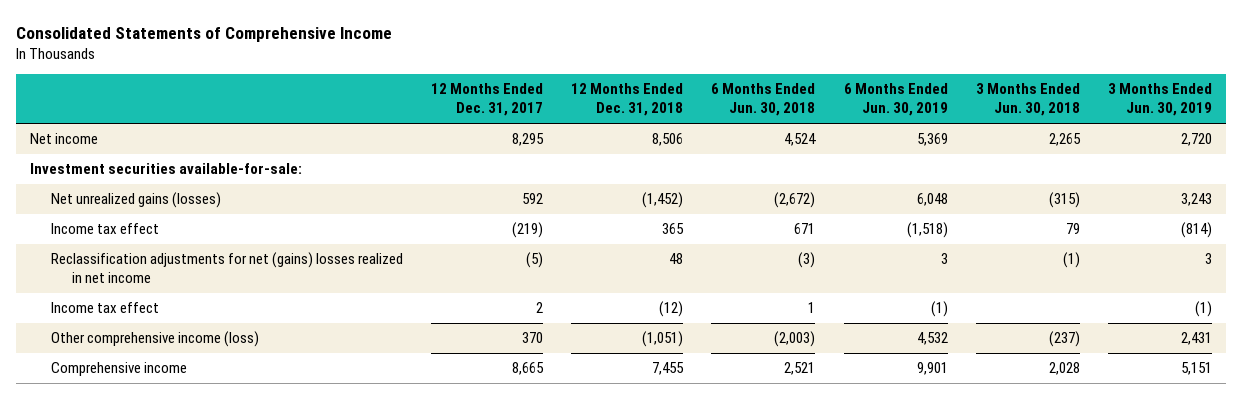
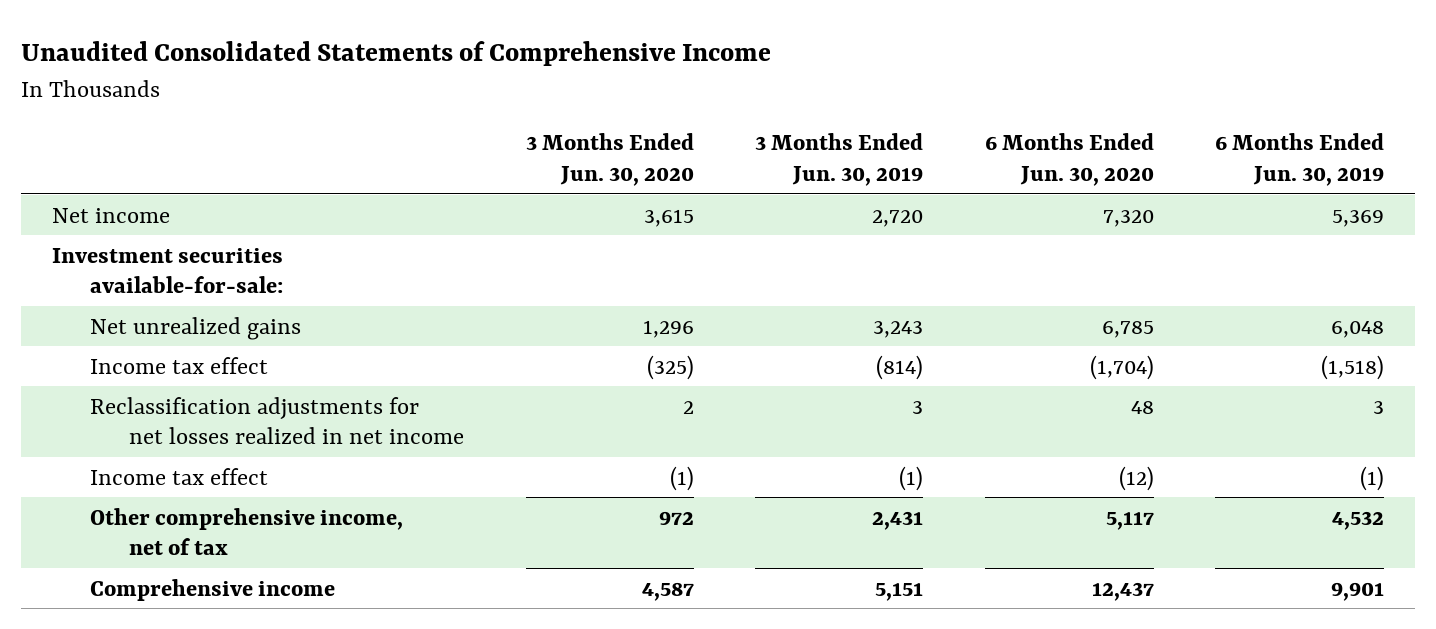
- Consolidated Statements of Comprehensive Income
+ Unaudited Consolidated Statements of Comprehensive Income
- | 12 Months Ended Dec. 31, 2017 | 12 Months Ended Dec. 31, 2018 | 6 Months Ended Jun. 30, 2018 | 6 Months Ended Jun. 30, 2019 | 3 Months Ended Jun. 30, 2018 | 3 Months Ended Jun. 30, 2019
+ | 3 Months Ended Jun. 30, 2020 | 3 Months Ended Jun. 30, 2019 | 6 Months Ended Jun. 30, 2020 | 6 Months Ended Jun. 30, 2019
- Net unrealized gains (losses) | 592 | (1,452) | (2,672) | 6,048 | (315) | 3,243
+ Net unrealized gains | 1,296 | 3,243 | 6,785 | 6,048
- Reclassification adjustments for net (gains) losses realized in net income | (5) | 48 | (3) | 3 | (1) | 3
+ Reclassification adjustments for net losses realized in net income | 2 | 3 | 48 | 3
- Other comprehensive income (loss) | 370 | (1,051) | (2,003) | 4,532 | (237) | 2,431
+ Other comprehensive income, net of tax | 972 | 2,431 | 5,117 | 4,532

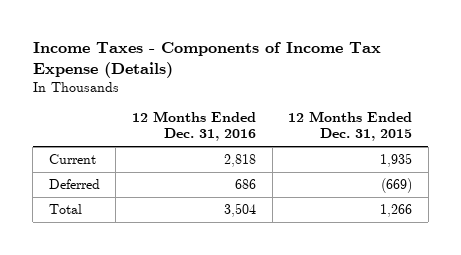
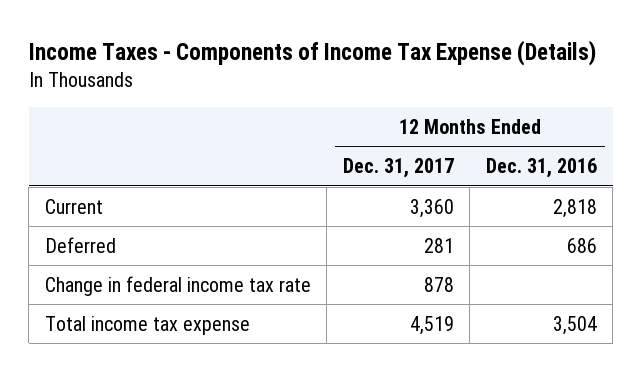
- | 12 Months Ended Dec. 31, 2016 | 12 Months Ended Dec. 31, 2015
+ | 12 Months Ended Dec. 31, 2017 | 12 Months Ended Dec. 31, 2016
- Total | 3,504 | 1,266
+ Change in federal income tax rate | 878 |
+ Total income tax expense | 4,519 | 3,504

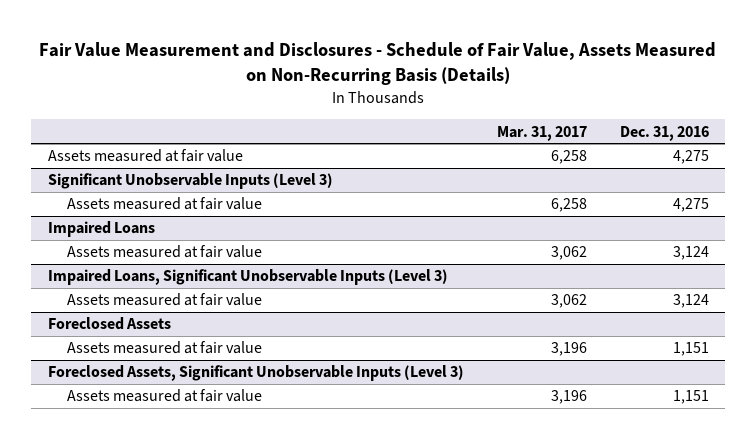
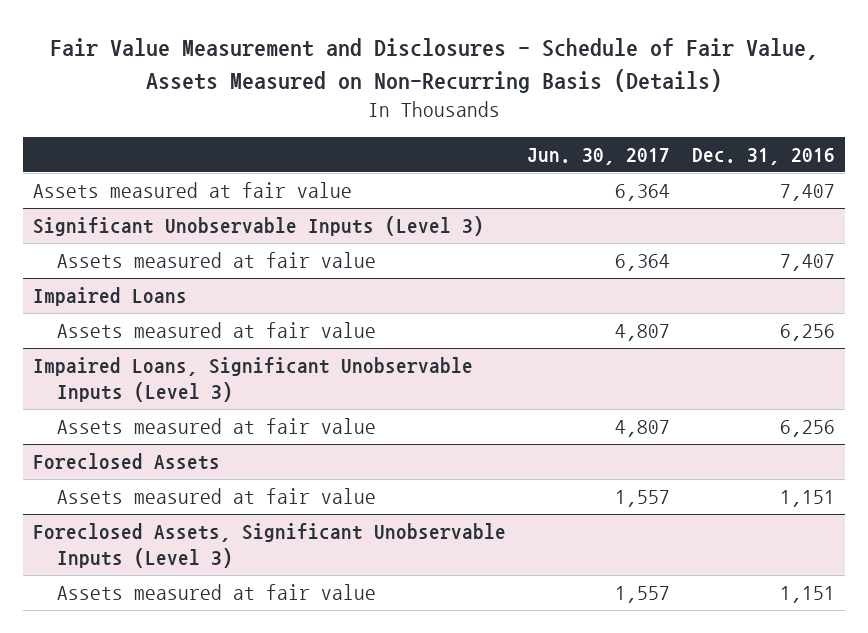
- | Mar. 31, 2017 | Dec. 31, 2016
+ | Jun. 30, 2017 | Dec. 31, 2016
- Assets measured at fair value | 6,258 | 4,275
+ Assets measured at fair value | 6,364 | 7,407
@ Significant Unobservable Inputs (Level 3)
- Assets measured at fair value | 6,258 | 4,275
+ Assets measured at fair value | 6,364 | 7,407
@ Impaired Loans
- Assets measured at fair value | 3,062 | 3,124
+ Assets measured at fair value | 4,807 | 6,256
@ Impaired Loans, Significant Unobservable Inputs (Level 3)
- Assets measured at fair value | 3,062 | 3,124
+ Assets measured at fair value | 4,807 | 6,256

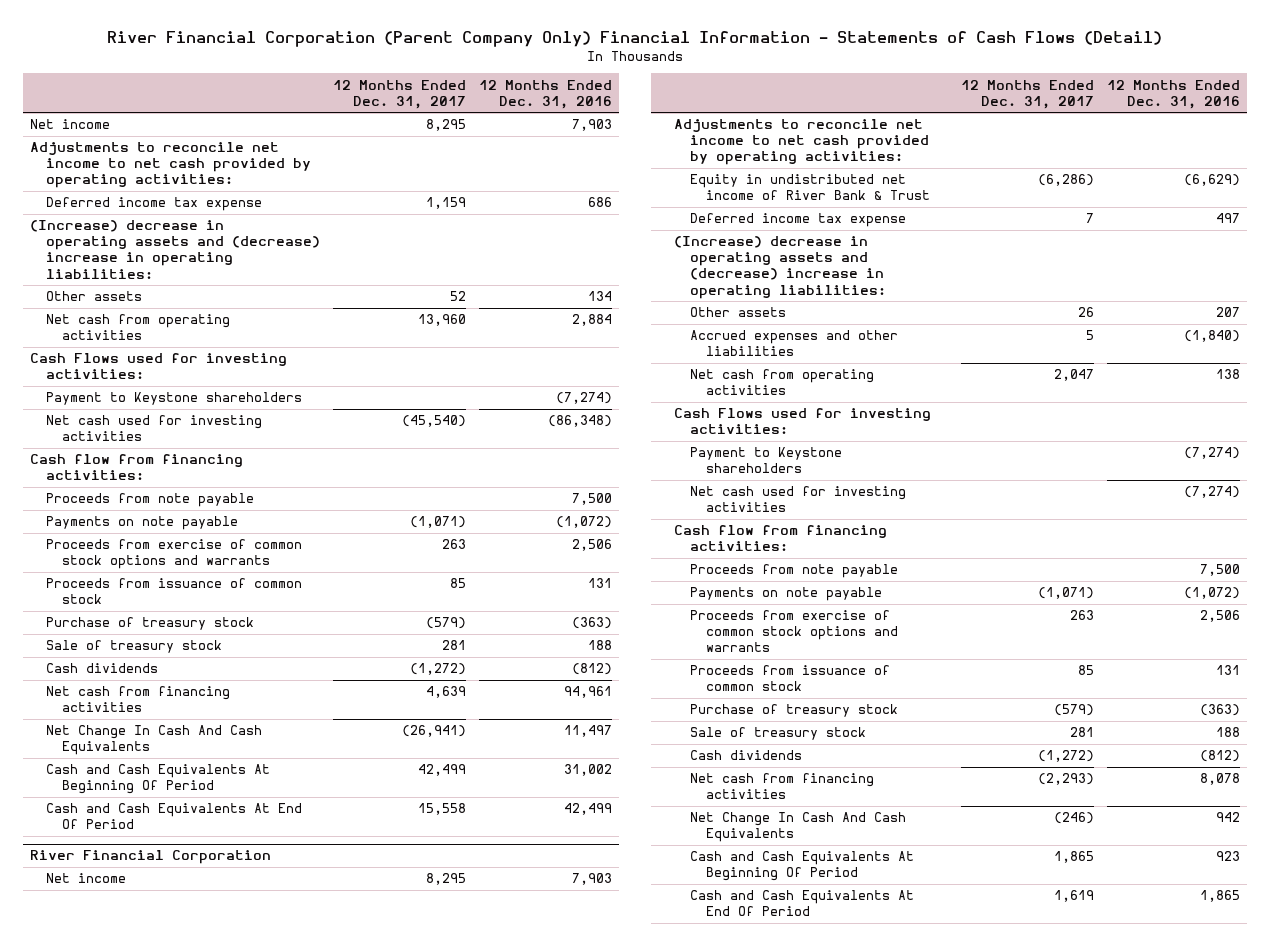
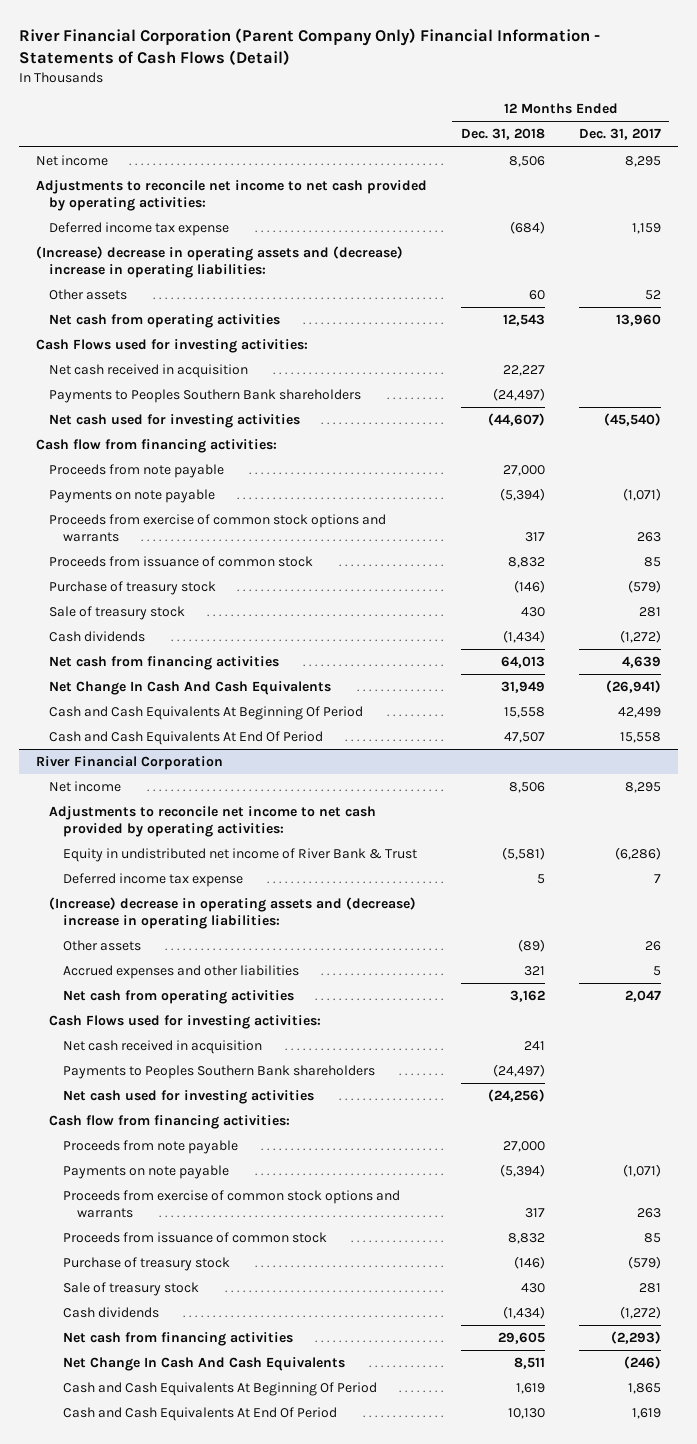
- | 12 Months Ended Dec. 31, 2017 | 12 Months Ended Dec. 31, 2016
+ | 12 Months Ended Dec. 31, 2018 | 12 Months Ended Dec. 31, 2017
- Payment to Keystone shareholders | | (7,274)
+ Net cash received in acquisition | 22,227 |
+ Payments to Peoples Southern Bank shareholders | (24,497) |
@ River Financial Corporation
- Payment to Keystone shareholders | | (7,274)
+ Net cash received in acquisition | 241 |
+ Payments to Peoples Southern Bank shareholders | (24,497) |

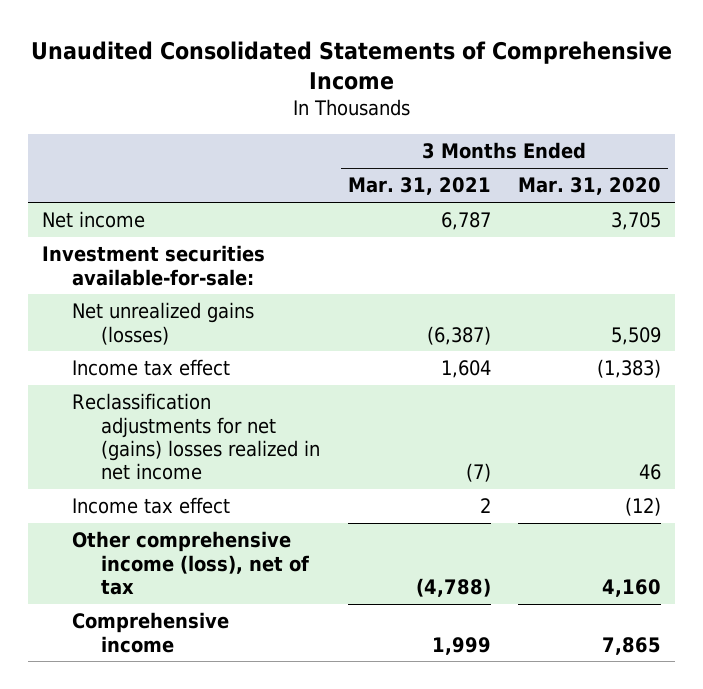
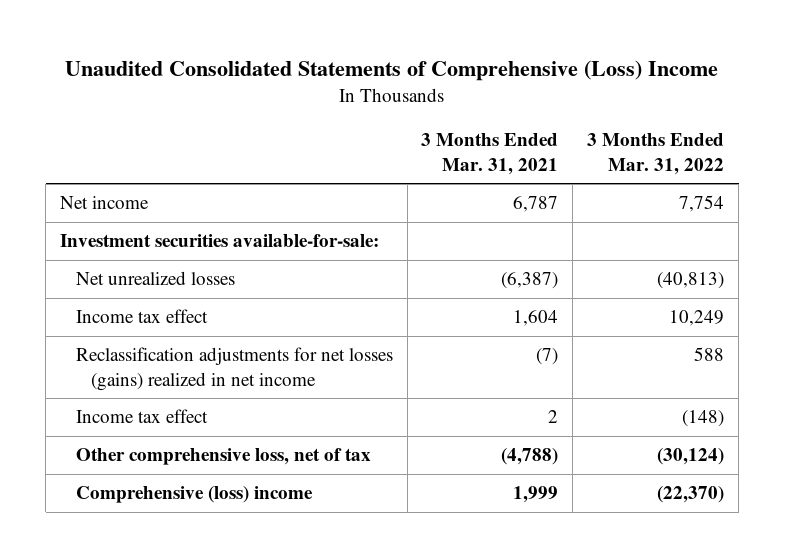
- Unaudited Consolidated Statements of Comprehensive Income
+ Unaudited Consolidated Statements of Comprehensive (Loss) Income
- | 3 Months Ended Mar. 31, 2021 | 3 Months Ended Mar. 31, 2020
+ | 3 Months Ended Mar. 31, 2021 | 3 Months Ended Mar. 31, 2022
- Net unrealized gains (losses) | (6,387) | 5,509
+ Net unrealized losses | (6,387) | (40,813)
- Reclassification adjustments for net (gains) losses realized in net income | (7) | 46
+ Reclassification adjustments for net losses (gains) realized in net income | (7) | 588
- Other comprehensive income (loss), net of tax | (4,788) | 4,160
- Comprehensive income | 1,999 | 7,865
+ Other comprehensive loss, net of tax | (4,788) | (30,124)
+ Comprehensive (loss) income | 1,999 | (22,370)

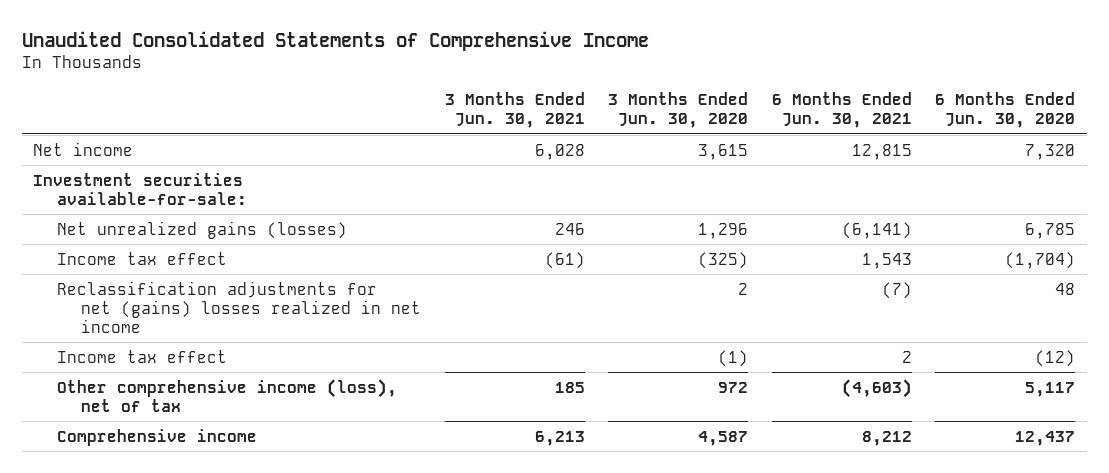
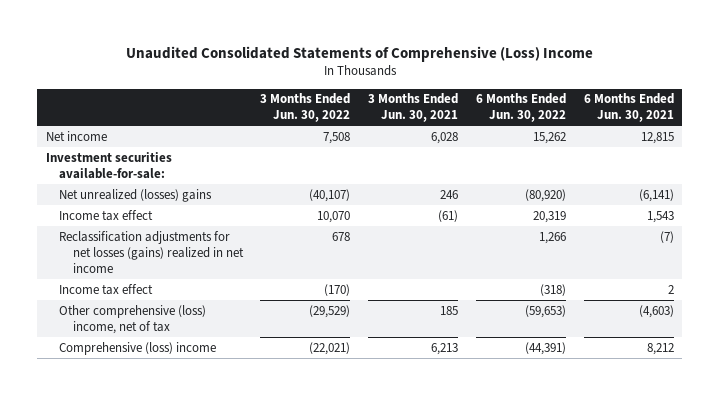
- Unaudited Consolidated Statements of Comprehensive Income
+ Unaudited Consolidated Statements of Comprehensive (Loss) Income
- | 3 Months Ended Jun. 30, 2021 | 3 Months Ended Jun. 30, 2020 | 6 Months Ended Jun. 30, 2021 | 6 Months Ended Jun. 30, 2020
+ | 3 Months Ended Jun. 30, 2022 | 3 Months Ended Jun. 30, 2021 | 6 Months Ended Jun. 30, 2022 | 6 Months Ended Jun. 30, 2021
- Net unrealized gains (losses) | 246 | 1,296 | (6,141) | 6,785
+ Net unrealized (losses) gains | (40,107) | 246 | (80,920) | (6,141)
- Reclassification adjustments for net (gains) losses realized in net income | | 2 | (7) | 48
+ Reclassification adjustments for net losses (gains) realized in net income | 678 | | 1,266 | (7)
- Other comprehensive income (loss), net of tax | 185 | 972 | (4,603) | 5,117
- Comprehensive income | 6,213 | 4,587 | 8,212 | 12,437
+ Other comprehensive (loss) income, net of tax | (29,529) | 185 | (59,653) | (4,603)
+ Comprehensive (loss) income | (22,021) | 6,213 | (44,391) | 8,212

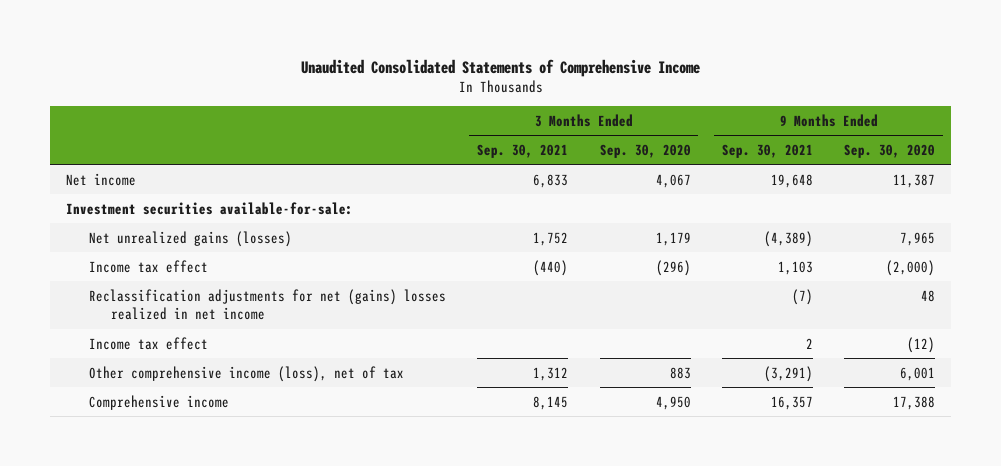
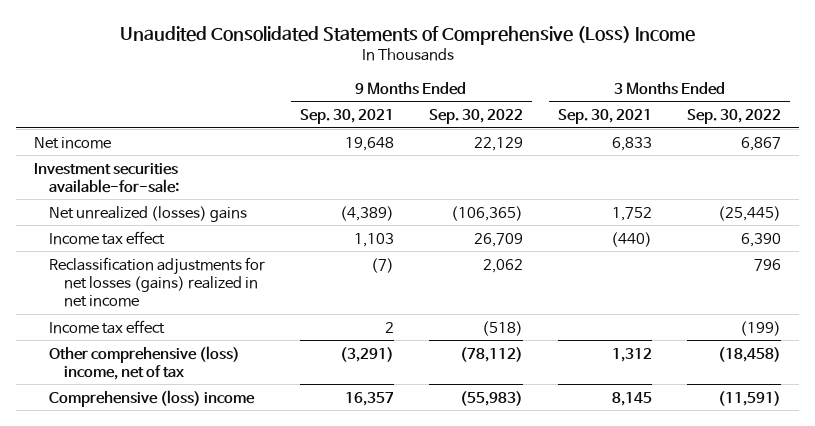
- Unaudited Consolidated Statements of Comprehensive Income
+ Unaudited Consolidated Statements of Comprehensive (Loss) Income
- | 3 Months Ended Sep. 30, 2021 | 3 Months Ended Sep. 30, 2020 | 9 Months Ended Sep. 30, 2021 | 9 Months Ended Sep. 30, 2020
+ | 9 Months Ended Sep. 30, 2021 | 9 Months Ended Sep. 30, 2022 | 3 Months Ended Sep. 30, 2021 | 3 Months Ended Sep. 30, 2022
- Net unrealized gains (losses) | 1,752 | 1,179 | (4,389) | 7,965
+ Net unrealized (losses) gains | (4,389) | (106,365) | 1,752 | (25,445)
- Reclassification adjustments for net (gains) losses realized in net income | | | (7) | 48
+ Reclassification adjustments for net losses (gains) realized in net income | (7) | 2,062 | | 796
- Other comprehensive income (loss), net of tax | 1,312 | 883 | (3,291) | 6,001
- Comprehensive income | 8,145 | 4,950 | 16,357 | 17,388
+ Other comprehensive (loss) income, net of tax | (3,291) | (78,112) | 1,312 | (18,458)
+ Comprehensive (loss) income | 16,357 | (55,983) | 8,145 | (11,591)

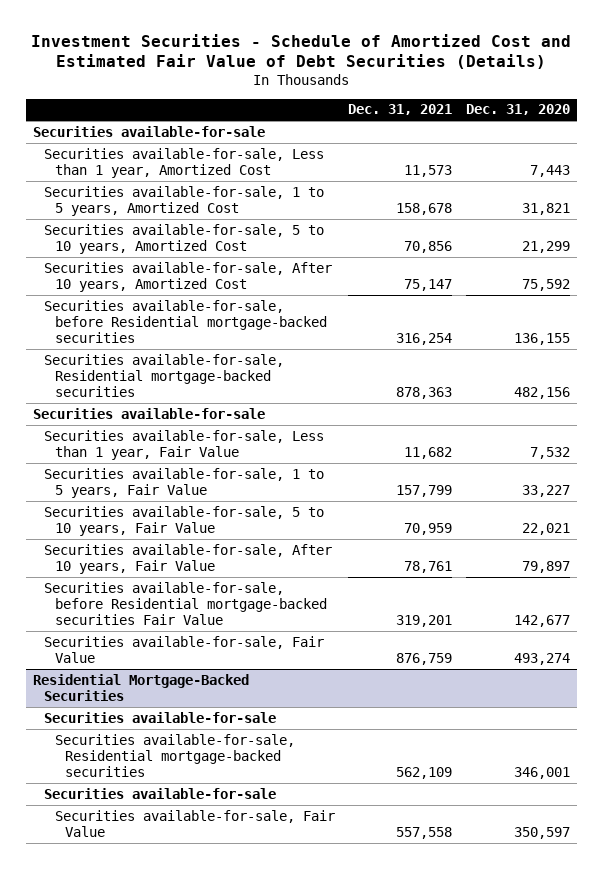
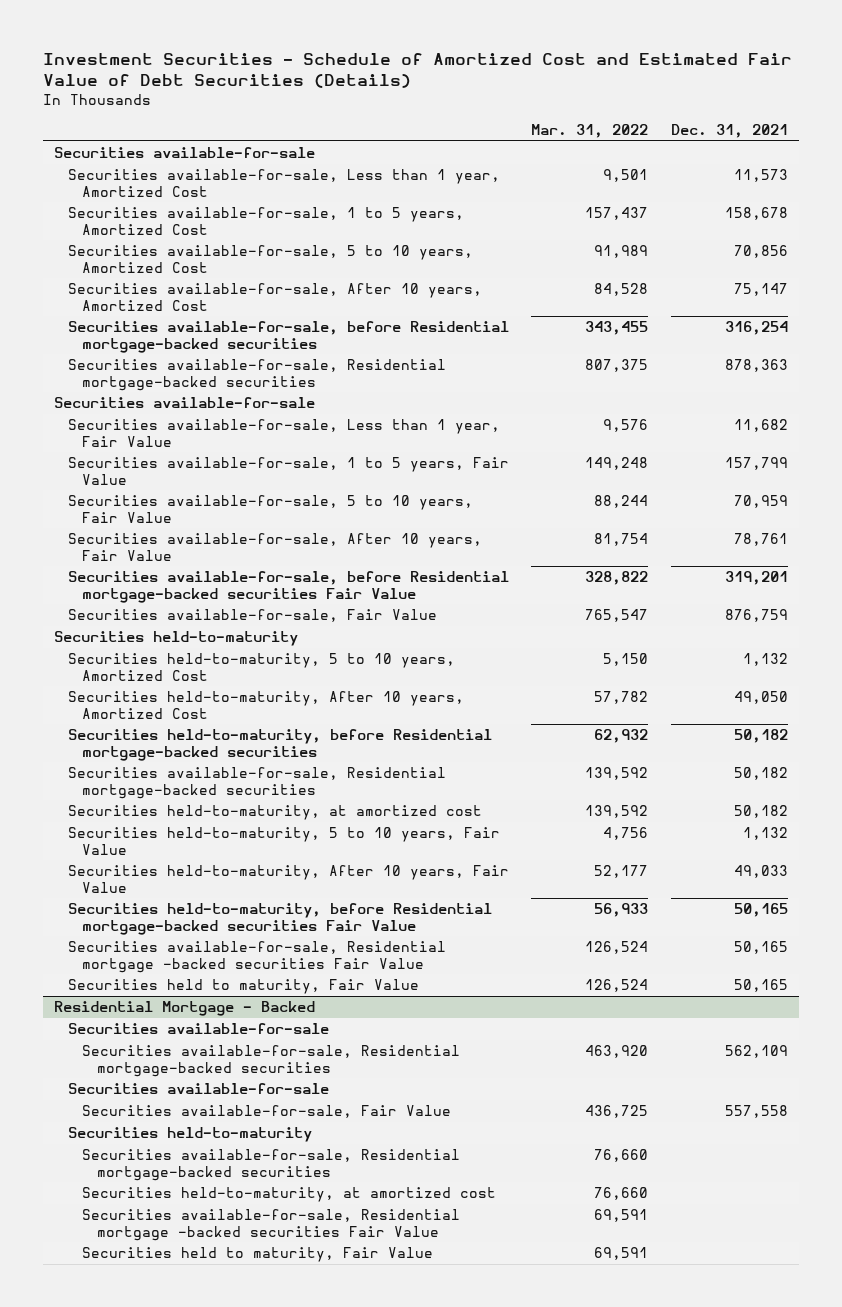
- | Dec. 31, 2021 | Dec. 31, 2020
+ | Mar. 31, 2022 | Dec. 31, 2021
- Residential Mortgage-Backed Securities
+ Securities held-to-maturity
+ Securities held-to-maturity, 5 to 10 years, Amortized Cost | 5,150 | 1,132
+ Securities held-to-maturity, After 10 years, Amortized Cost | 57,782 | 49,050
+ Securities held-to-maturity, before Residential mortgage-backed securities | 62,932 | 50,182
+ Securities available-for-sale, Residential mortgage-backed securities | 139,592 | 50,182
+ Securities held-to-maturity, at amortized cost | 139,592 | 50,182
+ Securities held-to-maturity, 5 to 10 years, Fair Value | 4,756 | 1,132
+ Securities held-to-maturity, After 10 years, Fair Value | 52,177 | 49,033
+ Securities held-to-maturity, before Residential mortgage-backed securities Fair Value | 56,933 | 50,165
+ Securities available-for-sale, Residential mortgage -backed securities Fair Value | 126,524 | 50,165
+ Securities held to maturity, Fair Value | 126,524 | 50,165
+ Residential Mortgage - Backed
+ Securities held-to-maturity
+ Securities available-for-sale, Residential mortgage-backed securities | 76,660 |
+ Securities held-to-maturity, at amortized cost | 76,660 |
+ Securities available-for-sale, Residential mortgage -backed securities Fair Value | 69,591 |
+ Securities held to maturity, Fair Value | 69,591 |

